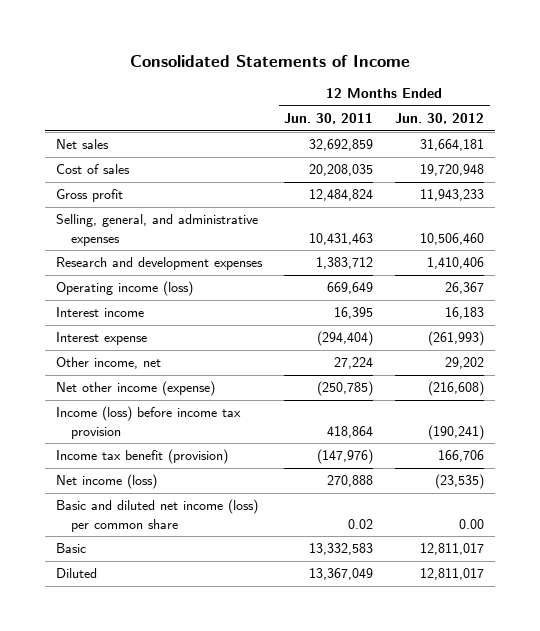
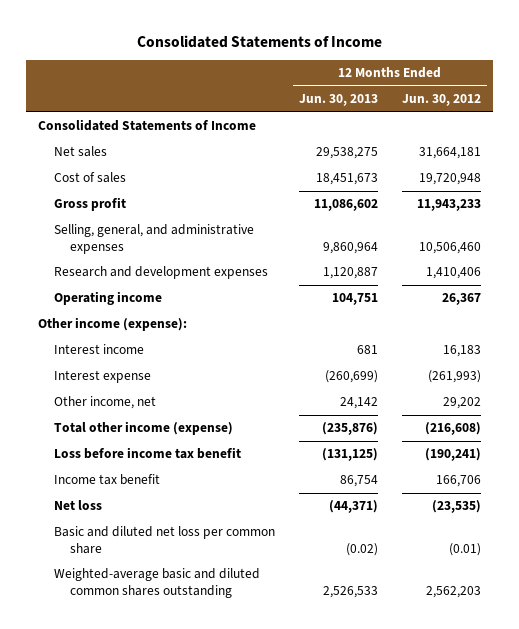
- | 12 Months Ended Jun. 30, 2011 | 12 Months Ended Jun. 30, 2012
+ | 12 Months Ended Jun. 30, 2013 | 12 Months Ended Jun. 30, 2012
+ Consolidated Statements of Income
- Operating income (loss) | 669,649 | 26,367
+ Operating income | 104,751 | 26,367
+ Other income (expense):
- Net other income (expense) | (250,785) | (216,608)
- Income (loss) before income tax provision | 418,864 | (190,241)
- Income tax benefit (provision) | (147,976) | 166,706
- Net income (loss) | 270,888 | (23,535)
- Basic and diluted net income (loss) per common share | 0.02 | 0.00
- Basic | 13,332,583 | 12,811,017
- Diluted | 13,367,049 | 12,811,017
+ Total other income (expense) | (235,876) | (216,608)
+ Loss before income tax benefit | (131,125) | (190,241)
+ Income tax benefit | 86,754 | 166,706
+ Net loss | (44,371) | (23,535)
+ Basic and diluted net loss per common share | (0.02) | (0.01)
+ Weighted-average basic and diluted common shares outstanding | 2,526,533 | 2,562,203

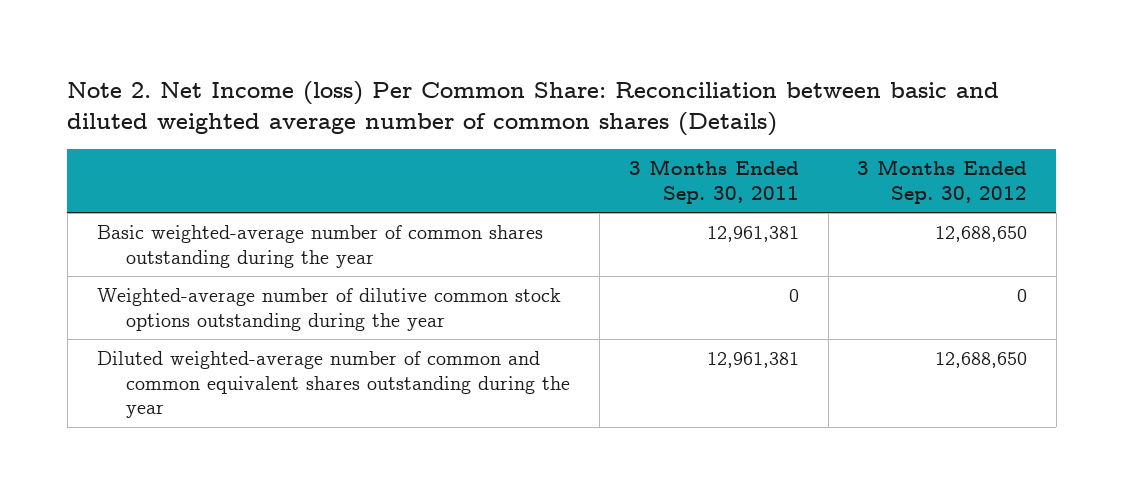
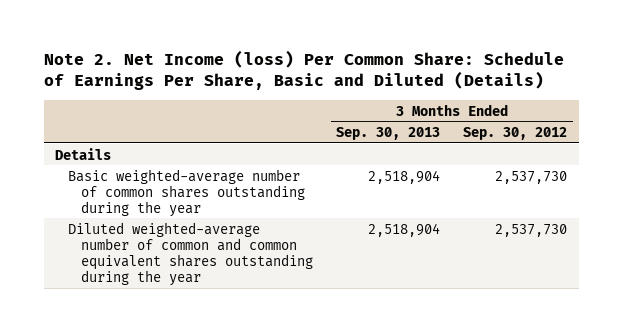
- Note 2. Net Income (loss) Per Common Share: Reconciliation between basic and diluted weighted average number of common shares (Details)
+ Note 2. Net Income (loss) Per Common Share: Schedule of Earnings Per Share, Basic and Diluted (Details)
- | 3 Months Ended Sep. 30, 2011 | 3 Months Ended Sep. 30, 2012
+ | 3 Months Ended Sep. 30, 2013 | 3 Months Ended Sep. 30, 2012
- Basic weighted-average number of common shares outstanding during the year | 12,961,381 | 12,688,650
- Weighted-average number of dilutive common stock options outstanding during the year | 0 | 0
- Diluted weighted-average number of common and common equivalent shares outstanding during the year | 12,961,381 | 12,688,650
+ Details
+ Basic weighted-average number of common shares outstanding during the year | 2,518,904 | 2,537,730
+ Diluted weighted-average number of common and common equivalent shares outstanding during the year | 2,518,904 | 2,537,730

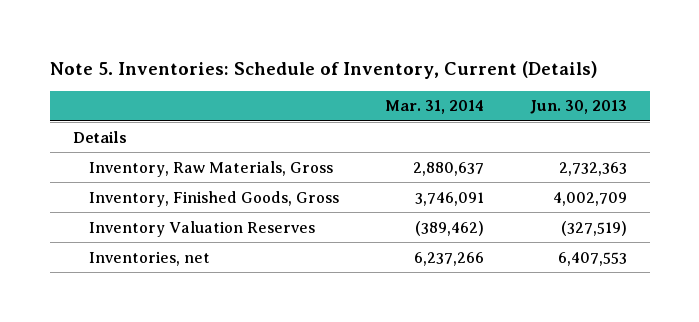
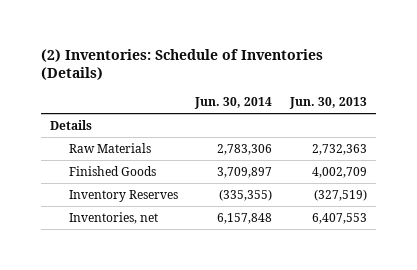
- Note 5. Inventories: Schedule of Inventory, Current (Details)
+ (2) Inventories: Schedule of Inventories (Details)
- | Mar. 31, 2014 | Jun. 30, 2013
+ | Jun. 30, 2014 | Jun. 30, 2013
- Inventory, Raw Materials, Gross | 2,880,637 | 2,732,363
- Inventory, Finished Goods, Gross | 3,746,091 | 4,002,709
- Inventory Valuation Reserves | (389,462) | (327,519)
+ Raw Materials | 2,783,306 | 2,732,363
+ Finished Goods | 3,709,897 | 4,002,709
+ Inventory Reserves | (335,355) | (327,519)

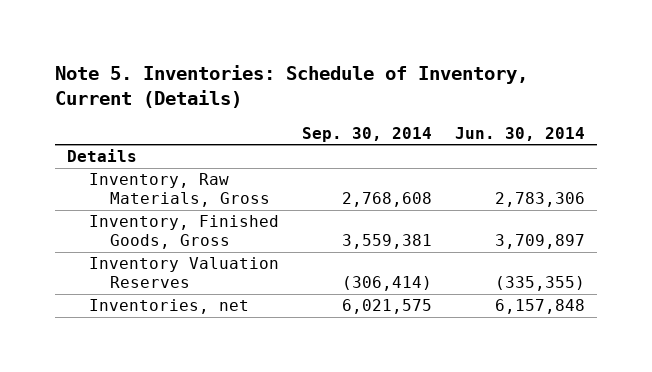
- (2) Inventories: Schedule of Inventories (Details)
+ Note 5. Inventories: Schedule of Inventory, Current (Details)
- | Jun. 30, 2014 | Jun. 30, 2013
+ | Sep. 30, 2014 | Jun. 30, 2014
- Raw Materials | 2,783,306 | 2,732,363
- Finished Goods | 3,709,897 | 4,002,709
- Inventory Reserves | (335,355) | (327,519)
+ Inventory, Raw Materials, Gross | 2,768,608 | 2,783,306
+ Inventory, Finished Goods, Gross | 3,559,381 | 3,709,897
+ Inventory Valuation Reserves | (306,414) | (335,355)

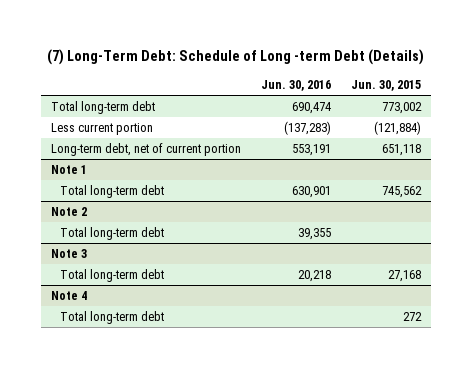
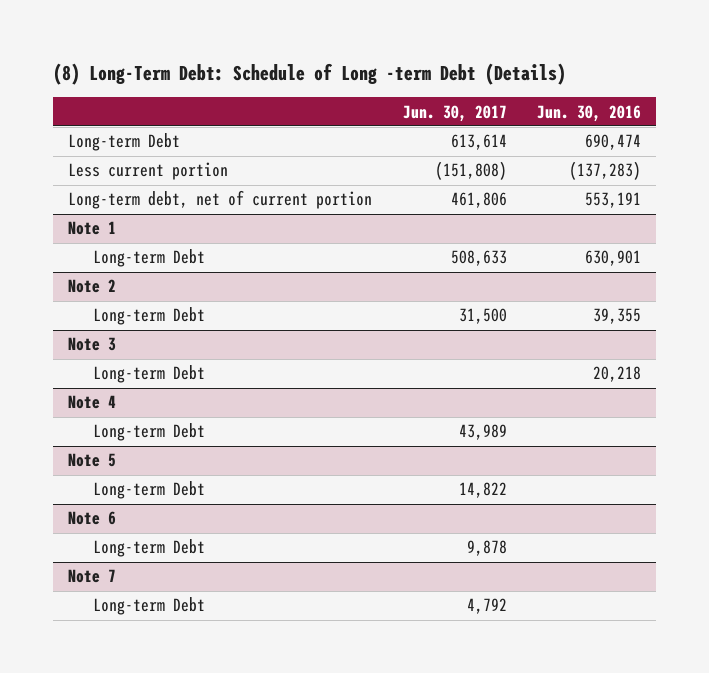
- (7) Long-Term Debt: Schedule of Long -term Debt (Details)
+ (8) Long-Term Debt: Schedule of Long -term Debt (Details)
- | Jun. 30, 2016 | Jun. 30, 2015
+ | Jun. 30, 2017 | Jun. 30, 2016
- Total long-term debt | 690,474 | 773,002
+ Long-term Debt | 613,614 | 690,474
@ Note 1
- Total long-term debt | 630,901 | 745,562
+ Long-term Debt | 508,633 | 630,901
@ Note 2
- Total long-term debt | 39,355 |
+ Long-term Debt | 31,500 | 39,355
@ Note 3
- Total long-term debt | 20,218 | 27,168
+ Long-term Debt | | 20,218
@ Note 4
- Total long-term debt | | 272
+ Long-term Debt | 43,989 |
+ Note 5
+ Long-term Debt | 14,822 |
+ Note 6
+ Long-term Debt | 9,878 |
+ Note 7
+ Long-term Debt | 4,792 |

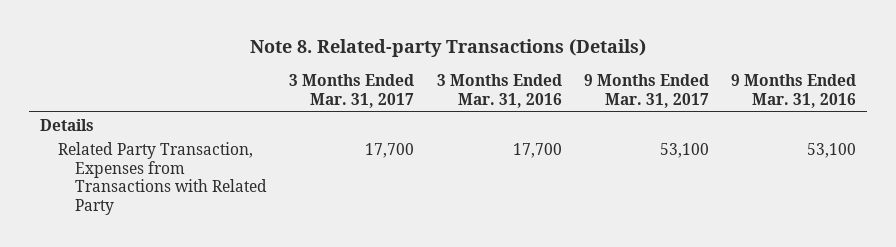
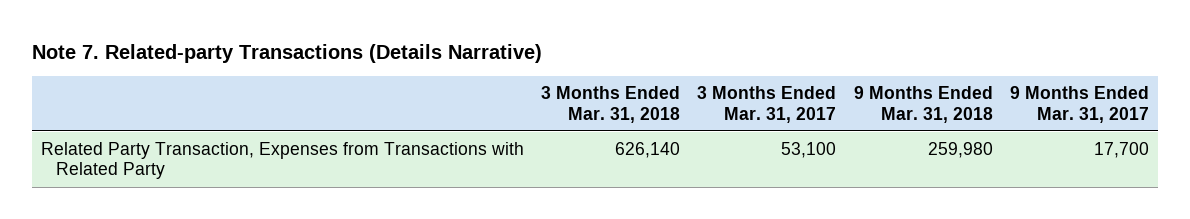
- Note 8. Related-party Transactions (Details)
+ Note 7. Related-party Transactions (Details Narrative)
- | 3 Months Ended Mar. 31, 2017 | 3 Months Ended Mar. 31, 2016 | 9 Months Ended Mar. 31, 2017 | 9 Months Ended Mar. 31, 2016
+ | 3 Months Ended Mar. 31, 2018 | 3 Months Ended Mar. 31, 2017 | 9 Months Ended Mar. 31, 2018 | 9 Months Ended Mar. 31, 2017
- Details
- Related Party Transaction, Expenses from Transactions with Related Party | 17,700 | 17,700 | 53,100 | 53,100
+ Related Party Transaction, Expenses from Transactions with Related Party | 626,140 | 53,100 | 259,980 | 17,700

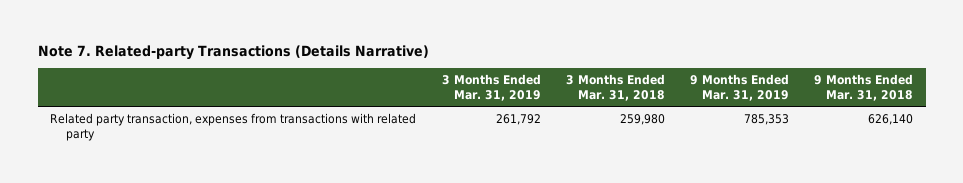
- | 3 Months Ended Mar. 31, 2018 | 3 Months Ended Mar. 31, 2017 | 9 Months Ended Mar. 31, 2018 | 9 Months Ended Mar. 31, 2017
+ | 3 Months Ended Mar. 31, 2019 | 3 Months Ended Mar. 31, 2018 | 9 Months Ended Mar. 31, 2019 | 9 Months Ended Mar. 31, 2018
- Related Party Transaction, Expenses from Transactions with Related Party | 626,140 | 53,100 | 259,980 | 17,700
+ Related party transaction, expenses from transactions with related party | 261,792 | 259,980 | 785,353 | 626,140

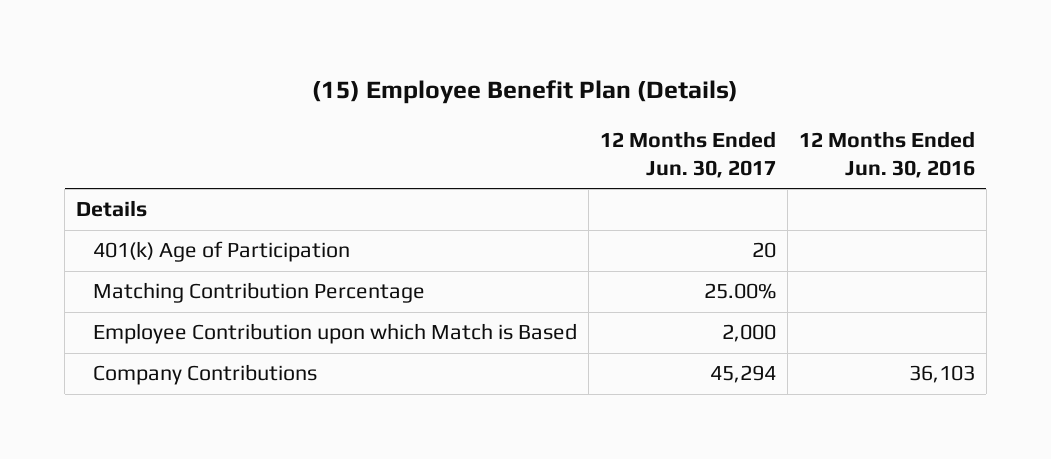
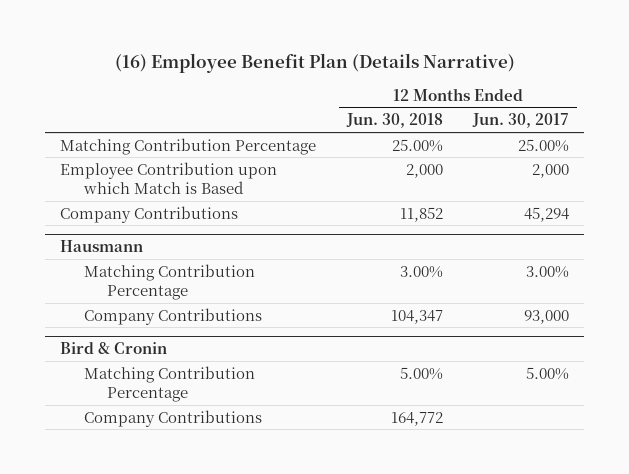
- (15) Employee Benefit Plan (Details)
+ (16) Employee Benefit Plan (Details Narrative)
- | 12 Months Ended Jun. 30, 2017 | 12 Months Ended Jun. 30, 2016
+ | 12 Months Ended Jun. 30, 2018 | 12 Months Ended Jun. 30, 2017
- Details
- 401(k) Age of Participation | 20 |
+ Hausmann
+ Matching Contribution Percentage | 3.00% | 3.00%
+ Company Contributions | 104,347 | 93,000
+ Bird & Cronin
+ Matching Contribution Percentage | 5.00% | 5.00%
+ Company Contributions | 164,772 |

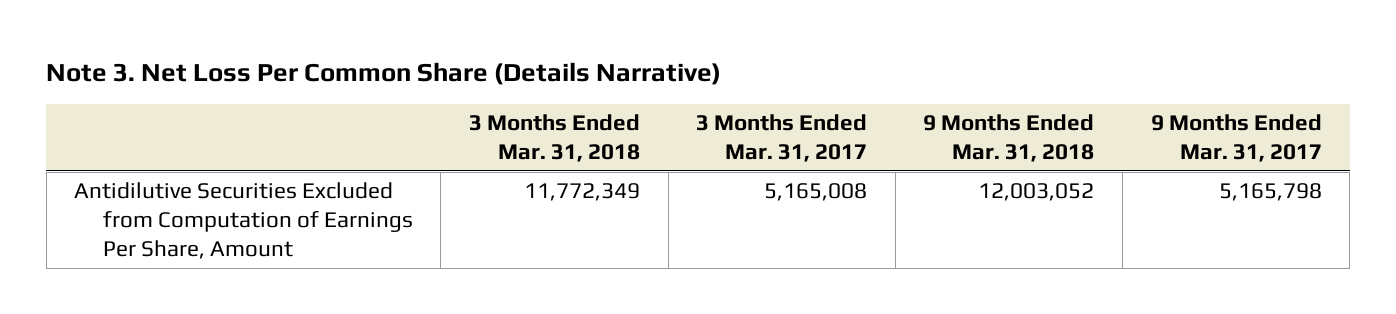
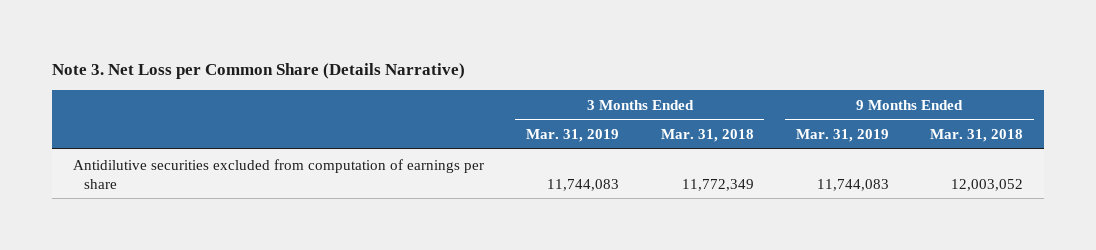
- Note 3. Net Loss Per Common Share (Details Narrative)
+ Note 3. Net Loss per Common Share (Details Narrative)
- | 3 Months Ended Mar. 31, 2018 | 3 Months Ended Mar. 31, 2017 | 9 Months Ended Mar. 31, 2018 | 9 Months Ended Mar. 31, 2017
+ | 3 Months Ended Mar. 31, 2019 | 3 Months Ended Mar. 31, 2018 | 9 Months Ended Mar. 31, 2019 | 9 Months Ended Mar. 31, 2018
- Antidilutive Securities Excluded from Computation of Earnings Per Share, Amount | 11,772,349 | 5,165,008 | 12,003,052 | 5,165,798
+ Antidilutive securities excluded from computation of earnings per share | 11,744,083 | 11,772,349 | 11,744,083 | 12,003,052

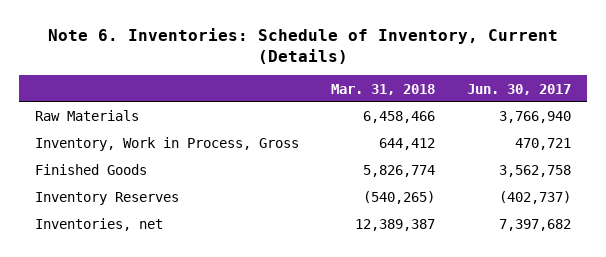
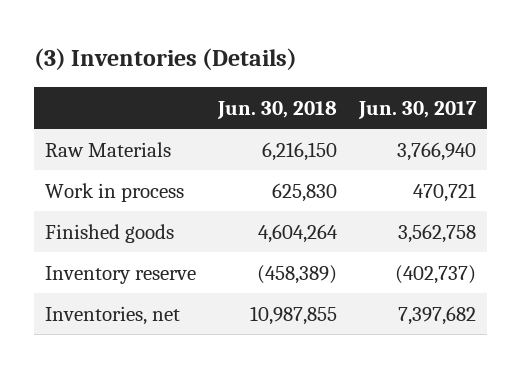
- Note 6. Inventories: Schedule of Inventory, Current (Details)
+ (3) Inventories (Details)
- | Mar. 31, 2018 | Jun. 30, 2017
+ | Jun. 30, 2018 | Jun. 30, 2017
- Inventory, Work in Process, Gross | 644,412 | 470,721
- Finished Goods | 5,826,774 | 3,562,758
- Inventory Reserves | (540,265) | (402,737)
+ Work in process | 625,830 | 470,721
+ Finished goods | 4,604,264 | 3,562,758
+ Inventory reserve | (458,389) | (402,737)

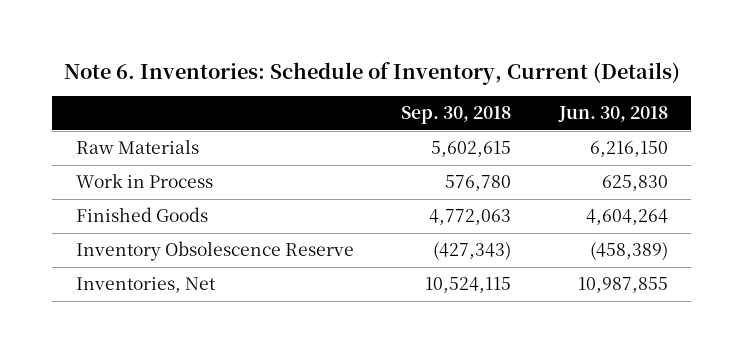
- (3) Inventories (Details)
+ Note 6. Inventories: Schedule of Inventory, Current (Details)
- | Jun. 30, 2018 | Jun. 30, 2017
+ | Sep. 30, 2018 | Jun. 30, 2018
- Work in process | 625,830 | 470,721
- Finished goods | 4,604,264 | 3,562,758
- Inventory reserve | (458,389) | (402,737)
- Inventories, net | 10,987,855 | 7,397,682
+ Work in Process | 576,780 | 625,830
+ Finished Goods | 4,772,063 | 4,604,264
+ Inventory Obsolescence Reserve | (427,343) | (458,389)
+ Inventories, Net | 10,524,115 | 10,987,855

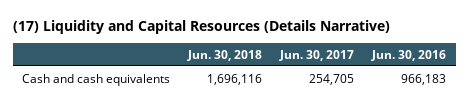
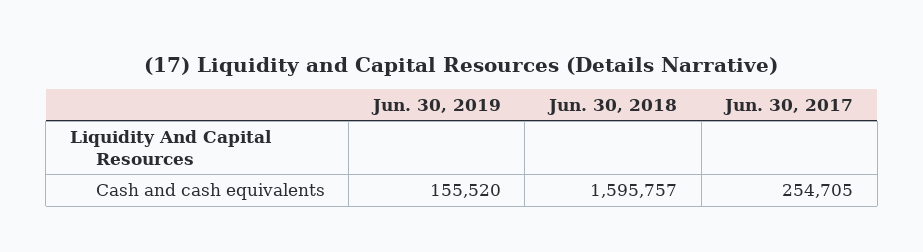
- | Jun. 30, 2018 | Jun. 30, 2017 | Jun. 30, 2016
+ | Jun. 30, 2019 | Jun. 30, 2018 | Jun. 30, 2017
- Cash and cash equivalents | 1,696,116 | 254,705 | 966,183
+ Liquidity And Capital Resources
+ Cash and cash equivalents | 155,520 | 1,595,757 | 254,705

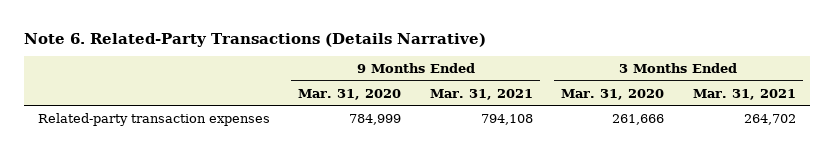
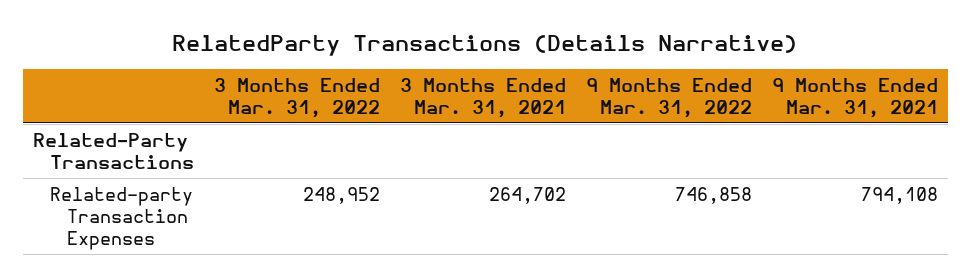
- Note 6. Related-Party Transactions (Details Narrative)
+ RelatedParty Transactions (Details Narrative)
- | 9 Months Ended Mar. 31, 2020 | 9 Months Ended Mar. 31, 2021 | 3 Months Ended Mar. 31, 2020 | 3 Months Ended Mar. 31, 2021
+ | 3 Months Ended Mar. 31, 2022 | 3 Months Ended Mar. 31, 2021 | 9 Months Ended Mar. 31, 2022 | 9 Months Ended Mar. 31, 2021
- Related-party transaction expenses | 784,999 | 794,108 | 261,666 | 264,702
+ Related-Party Transactions
+ Related-party Transaction Expenses | 248,952 | 264,702 | 746,858 | 794,108

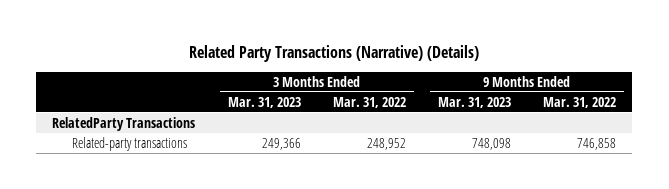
- RelatedParty Transactions (Details Narrative)
+ Related Party Transactions (Narrative) (Details)
- | 3 Months Ended Mar. 31, 2022 | 3 Months Ended Mar. 31, 2021 | 9 Months Ended Mar. 31, 2022 | 9 Months Ended Mar. 31, 2021
+ | 3 Months Ended Mar. 31, 2023 | 3 Months Ended Mar. 31, 2022 | 9 Months Ended Mar. 31, 2023 | 9 Months Ended Mar. 31, 2022
- Related-Party Transactions
- Related-party Transaction Expenses | 248,952 | 264,702 | 746,858 | 794,108
+ RelatedParty Transactions
+ Related-party transactions | 249,366 | 248,952 | 748,098 | 746,858

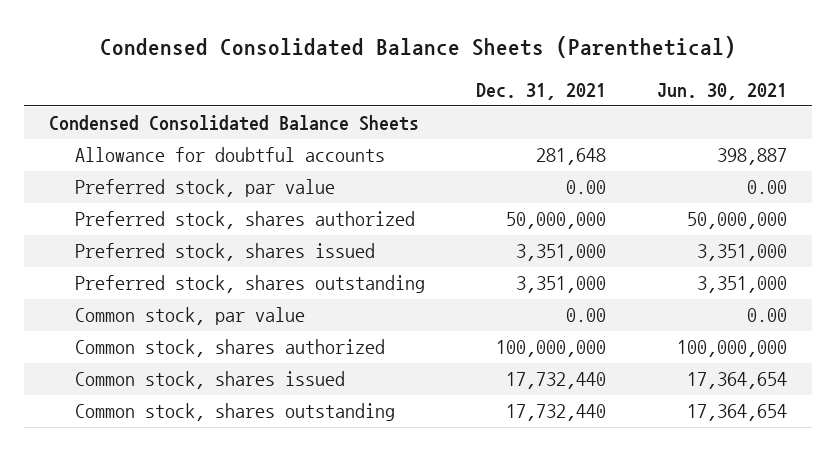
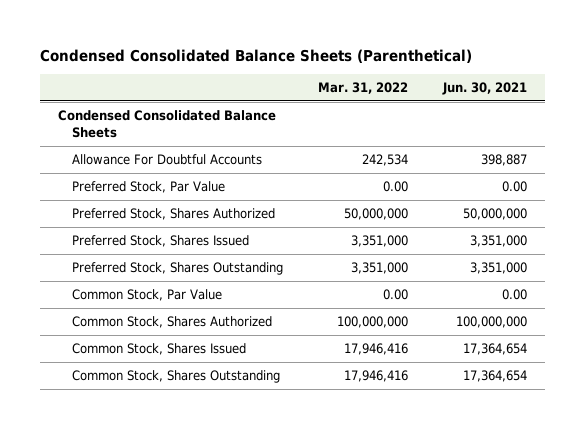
- | Dec. 31, 2021 | Jun. 30, 2021
+ | Mar. 31, 2022 | Jun. 30, 2021
- Allowance for doubtful accounts | 281,648 | 398,887
- Preferred stock, par value | 0.00 | 0.00
- Preferred stock, shares authorized | 50,000,000 | 50,000,000
- Preferred stock, shares issued | 3,351,000 | 3,351,000
- Preferred stock, shares outstanding | 3,351,000 | 3,351,000
- Common stock, par value | 0.00 | 0.00
- Common stock, shares authorized | 100,000,000 | 100,000,000
- Common stock, shares issued | 17,732,440 | 17,364,654
- Common stock, shares outstanding | 17,732,440 | 17,364,654
+ Allowance For Doubtful Accounts | 242,534 | 398,887
+ Preferred Stock, Par Value | 0.00 | 0.00
+ Preferred Stock, Shares Authorized | 50,000,000 | 50,000,000
+ Preferred Stock, Shares Issued | 3,351,000 | 3,351,000
+ Preferred Stock, Shares Outstanding | 3,351,000 | 3,351,000
+ Common Stock, Par Value | 0.00 | 0.00
+ Common Stock, Shares Authorized | 100,000,000 | 100,000,000
+ Common Stock, Shares Issued | 17,946,416 | 17,364,654
+ Common Stock, Shares Outstanding | 17,946,416 | 17,364,654

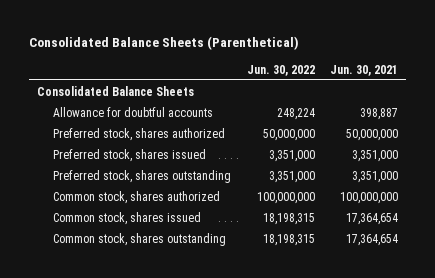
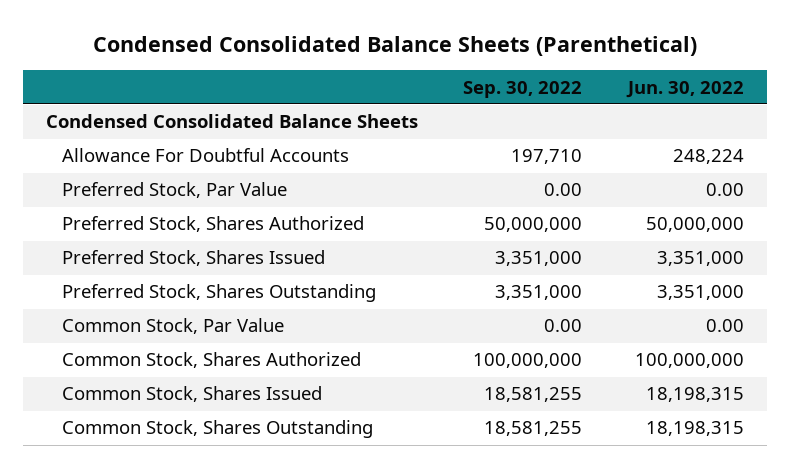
- Consolidated Balance Sheets (Parenthetical)
+ Condensed Consolidated Balance Sheets (Parenthetical)
- | Jun. 30, 2022 | Jun. 30, 2021
+ | Sep. 30, 2022 | Jun. 30, 2022
- Consolidated Balance Sheets
- Allowance for doubtful accounts | 248,224 | 398,887
- Preferred stock, shares authorized | 50,000,000 | 50,000,000
- Preferred stock, shares issued | 3,351,000 | 3,351,000
- Preferred stock, shares outstanding | 3,351,000 | 3,351,000
- Common stock, shares authorized | 100,000,000 | 100,000,000
- Common stock, shares issued | 18,198,315 | 17,364,654
- Common stock, shares outstanding | 18,198,315 | 17,364,654
+ Condensed Consolidated Balance Sheets
+ Allowance For Doubtful Accounts | 197,710 | 248,224
+ Preferred Stock, Par Value | 0.00 | 0.00
+ Preferred Stock, Shares Authorized | 50,000,000 | 50,000,000
+ Preferred Stock, Shares Issued | 3,351,000 | 3,351,000
+ Preferred Stock, Shares Outstanding | 3,351,000 | 3,351,000
+ Common Stock, Par Value | 0.00 | 0.00
+ Common Stock, Shares Authorized | 100,000,000 | 100,000,000
+ Common Stock, Shares Issued | 18,581,255 | 18,198,315
+ Common Stock, Shares Outstanding | 18,581,255 | 18,198,315

